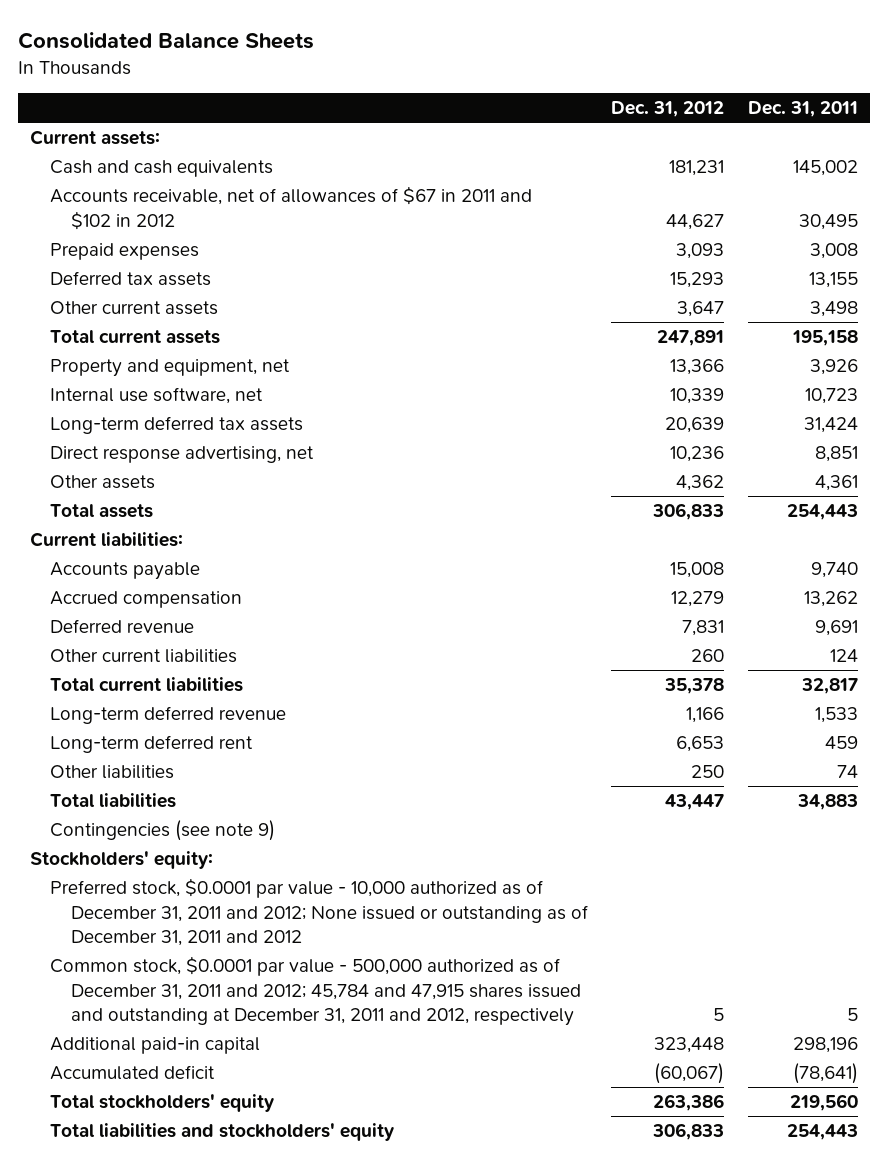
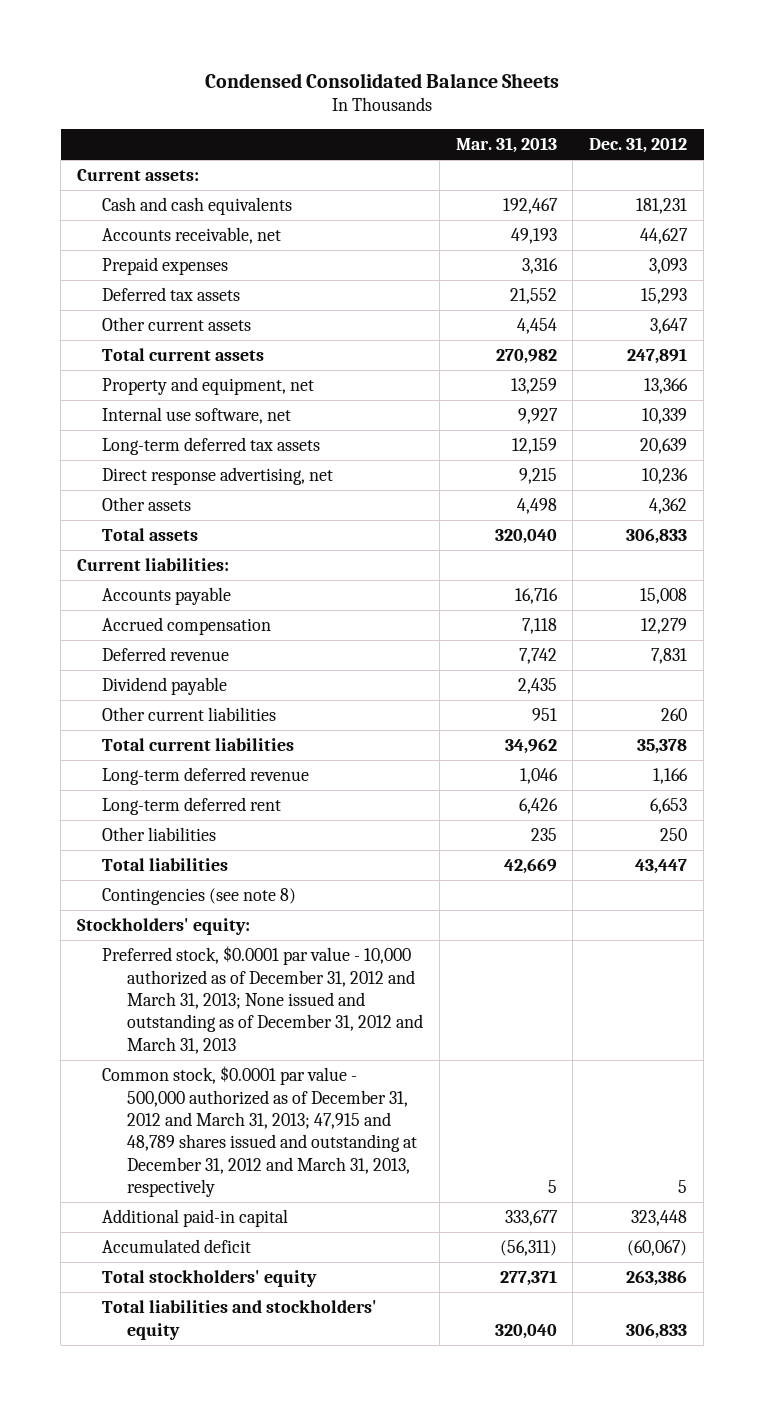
- Consolidated Balance Sheets
+ Condensed Consolidated Balance Sheets
- | Dec. 31, 2012 | Dec. 31, 2011
+ | Mar. 31, 2013 | Dec. 31, 2012
- Accounts receivable, net of allowances of $67 in 2011 and $102 in 2012 | 44,627 | 30,495
+ Accounts receivable, net | 49,193 | 44,627
+ Dividend payable | 2,435 |
- Contingencies (see note 9)
+ Contingencies (see note 8)
- Preferred stock, $0.0001 par value - 10,000 authorized as of December 31, 2011 and 2012; None issued or outstanding as of December 31, 2011 and 2012
- Common stock, $0.0001 par value - 500,000 authorized as of December 31, 2011 and 2012; 45,784 and 47,915 shares issued and outstanding at December 31, 2011 and 2012, respectively | 5 | 5
+ Preferred stock, $0.0001 par value - 10,000 authorized as of December 31, 2012 and March 31, 2013; None issued and outstanding as of December 31, 2012 and March 31, 2013
+ Common stock, $0.0001 par value - 500,000 authorized as of December 31, 2012 and March 31, 2013; 47,915 and 48,789 shares issued and outstanding at December 31, 2012 and March 31, 2013, respectively | 5 | 5

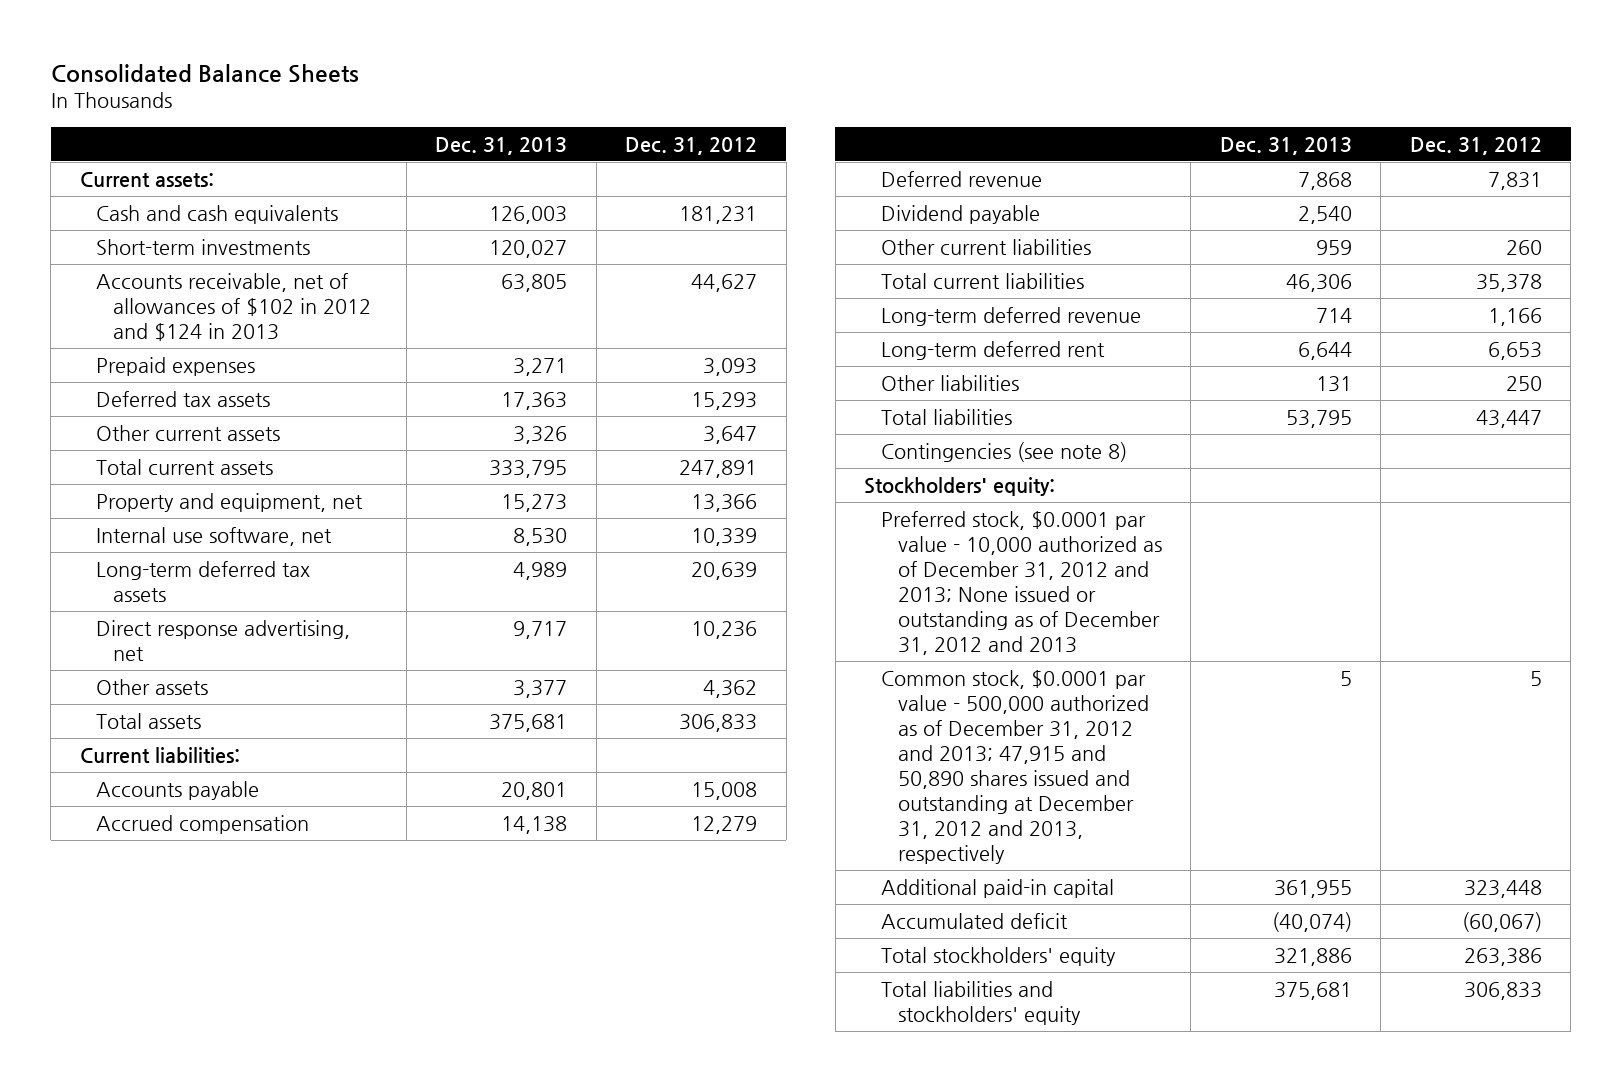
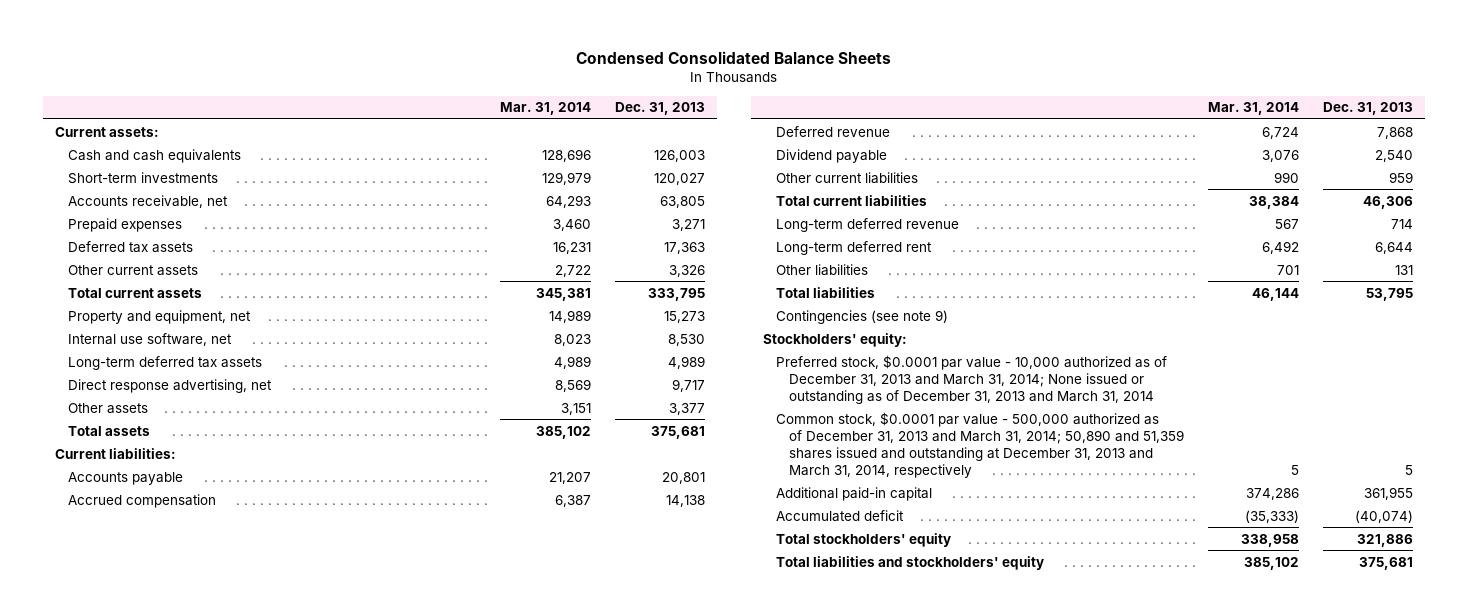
- Consolidated Balance Sheets
+ Condensed Consolidated Balance Sheets
- | Dec. 31, 2013 | Dec. 31, 2012
+ | Mar. 31, 2014 | Dec. 31, 2013
- Accounts receivable, net of allowances of $102 in 2012 and $124 in 2013 | 63,805 | 44,627
+ Accounts receivable, net | 64,293 | 63,805
- Contingencies (see note 8)
+ Contingencies (see note 9)
- Preferred stock, $0.0001 par value - 10,000 authorized as of December 31, 2012 and 2013; None issued or outstanding as of December 31, 2012 and 2013
- Common stock, $0.0001 par value - 500,000 authorized as of December 31, 2012 and 2013; 47,915 and 50,890 shares issued and outstanding at December 31, 2012 and 2013, respectively | 5 | 5
+ Preferred stock, $0.0001 par value - 10,000 authorized as of December 31, 2013 and March 31, 2014; None issued or outstanding as of December 31, 2013 and March 31, 2014
+ Common stock, $0.0001 par value - 500,000 authorized as of December 31, 2013 and March 31, 2014; 50,890 and 51,359 shares issued and outstanding at December 31, 2013 and March 31, 2014, respectively | 5 | 5

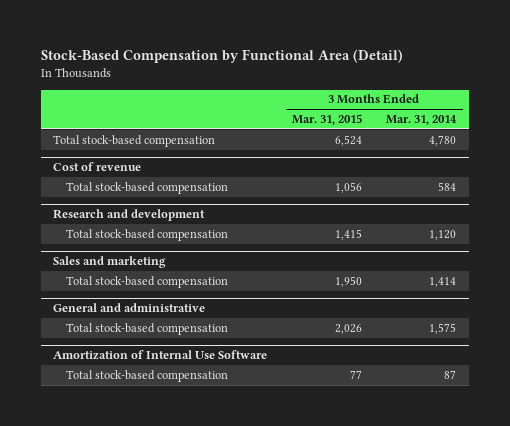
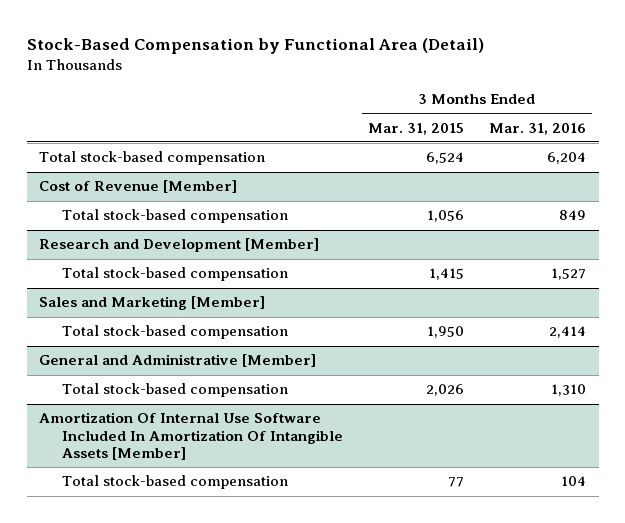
- | 3 Months Ended Mar. 31, 2015 | 3 Months Ended Mar. 31, 2014
+ | 3 Months Ended Mar. 31, 2015 | 3 Months Ended Mar. 31, 2016
- Cost of revenue
+ Cost of Revenue [Member]
- Research and development
+ Research and Development [Member]
- Sales and marketing
+ Sales and Marketing [Member]
- General and administrative
+ General and Administrative [Member]
- Amortization of Internal Use Software
+ Amortization Of Internal Use Software Included In Amortization Of Intangible Assets [Member]

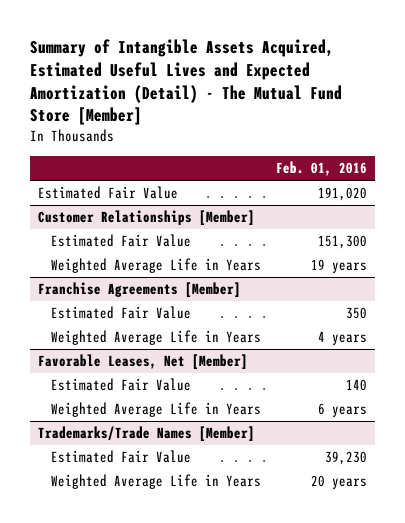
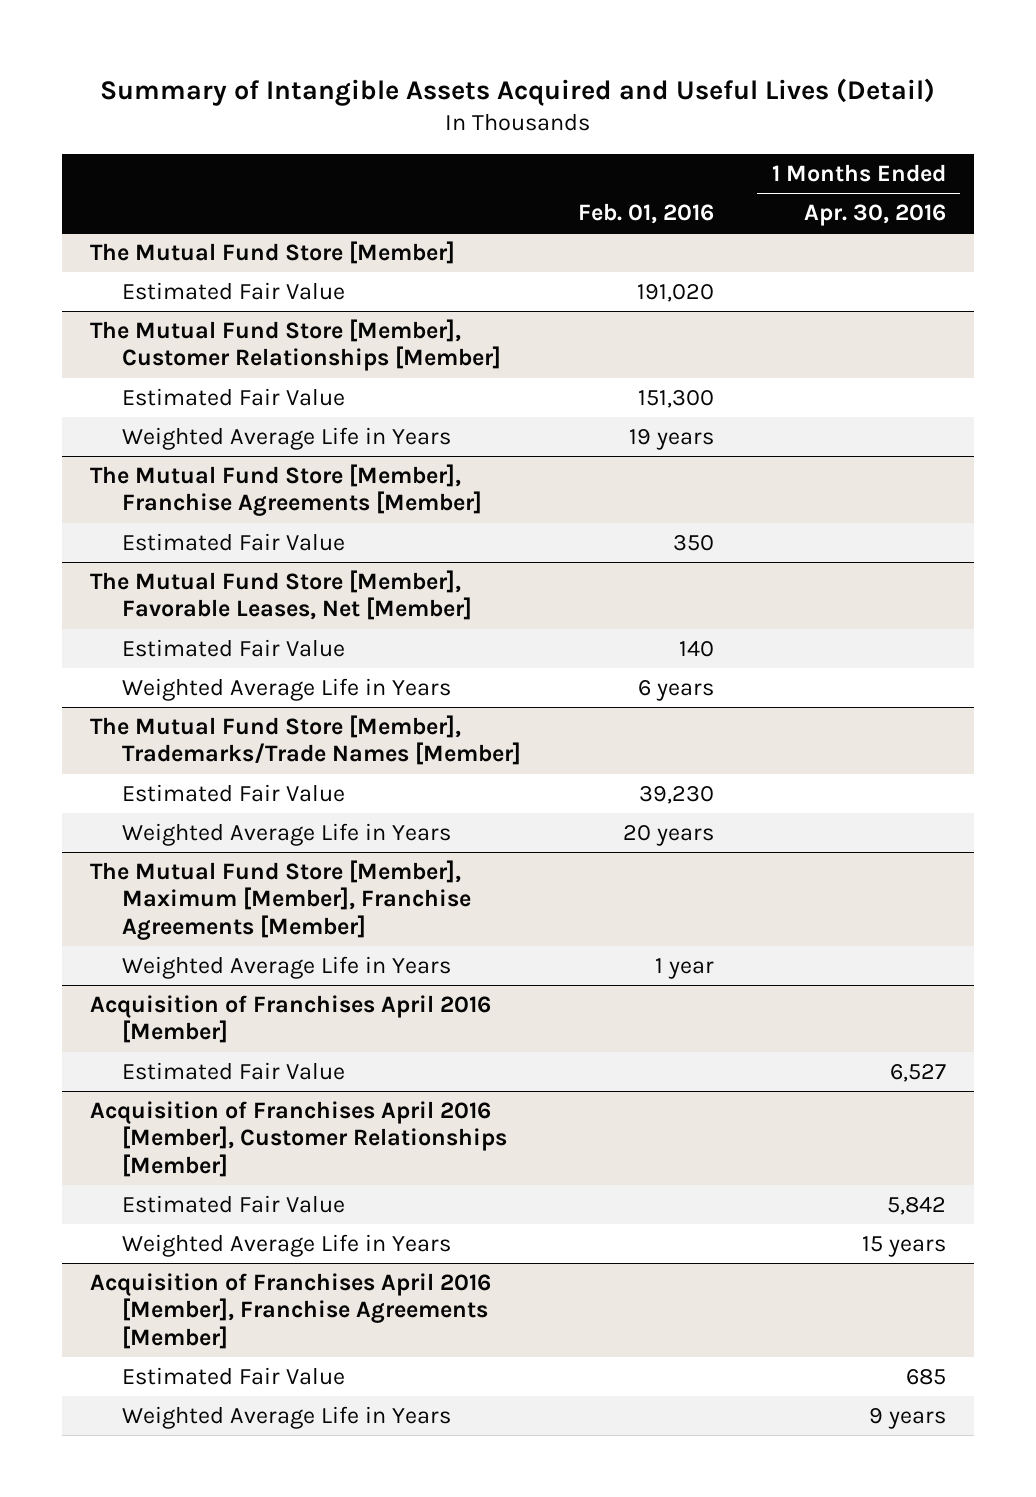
- Summary of Intangible Assets Acquired, Estimated Useful Lives and Expected Amortization (Detail) - The Mutual Fund Store [Member]
+ Summary of Intangible Assets Acquired and Useful Lives (Detail)
- | Feb. 01, 2016
+ | Feb. 01, 2016 | 1 Months Ended Apr. 30, 2016
+ The Mutual Fund Store [Member]
- Customer Relationships [Member]
+ The Mutual Fund Store [Member], Customer Relationships [Member]
- Franchise Agreements [Member]
+ The Mutual Fund Store [Member], Franchise Agreements [Member]
- Weighted Average Life in Years | 4 years
- Favorable Leases, Net [Member]
+ The Mutual Fund Store [Member], Favorable Leases, Net [Member]
- Trademarks/Trade Names [Member]
+ The Mutual Fund Store [Member], Trademarks/Trade Names [Member]
+ The Mutual Fund Store [Member], Maximum [Member], Franchise Agreements [Member]
+ Weighted Average Life in Years | 1 year |
+ Acquisition of Franchises April 2016 [Member]
+ Estimated Fair Value | | 6,527
+ Acquisition of Franchises April 2016 [Member], Customer Relationships [Member]
+ Estimated Fair Value | | 5,842
+ Weighted Average Life in Years | | 15 years
+ Acquisition of Franchises April 2016 [Member], Franchise Agreements [Member]
+ Estimated Fair Value | | 685
+ Weighted Average Life in Years | | 9 years

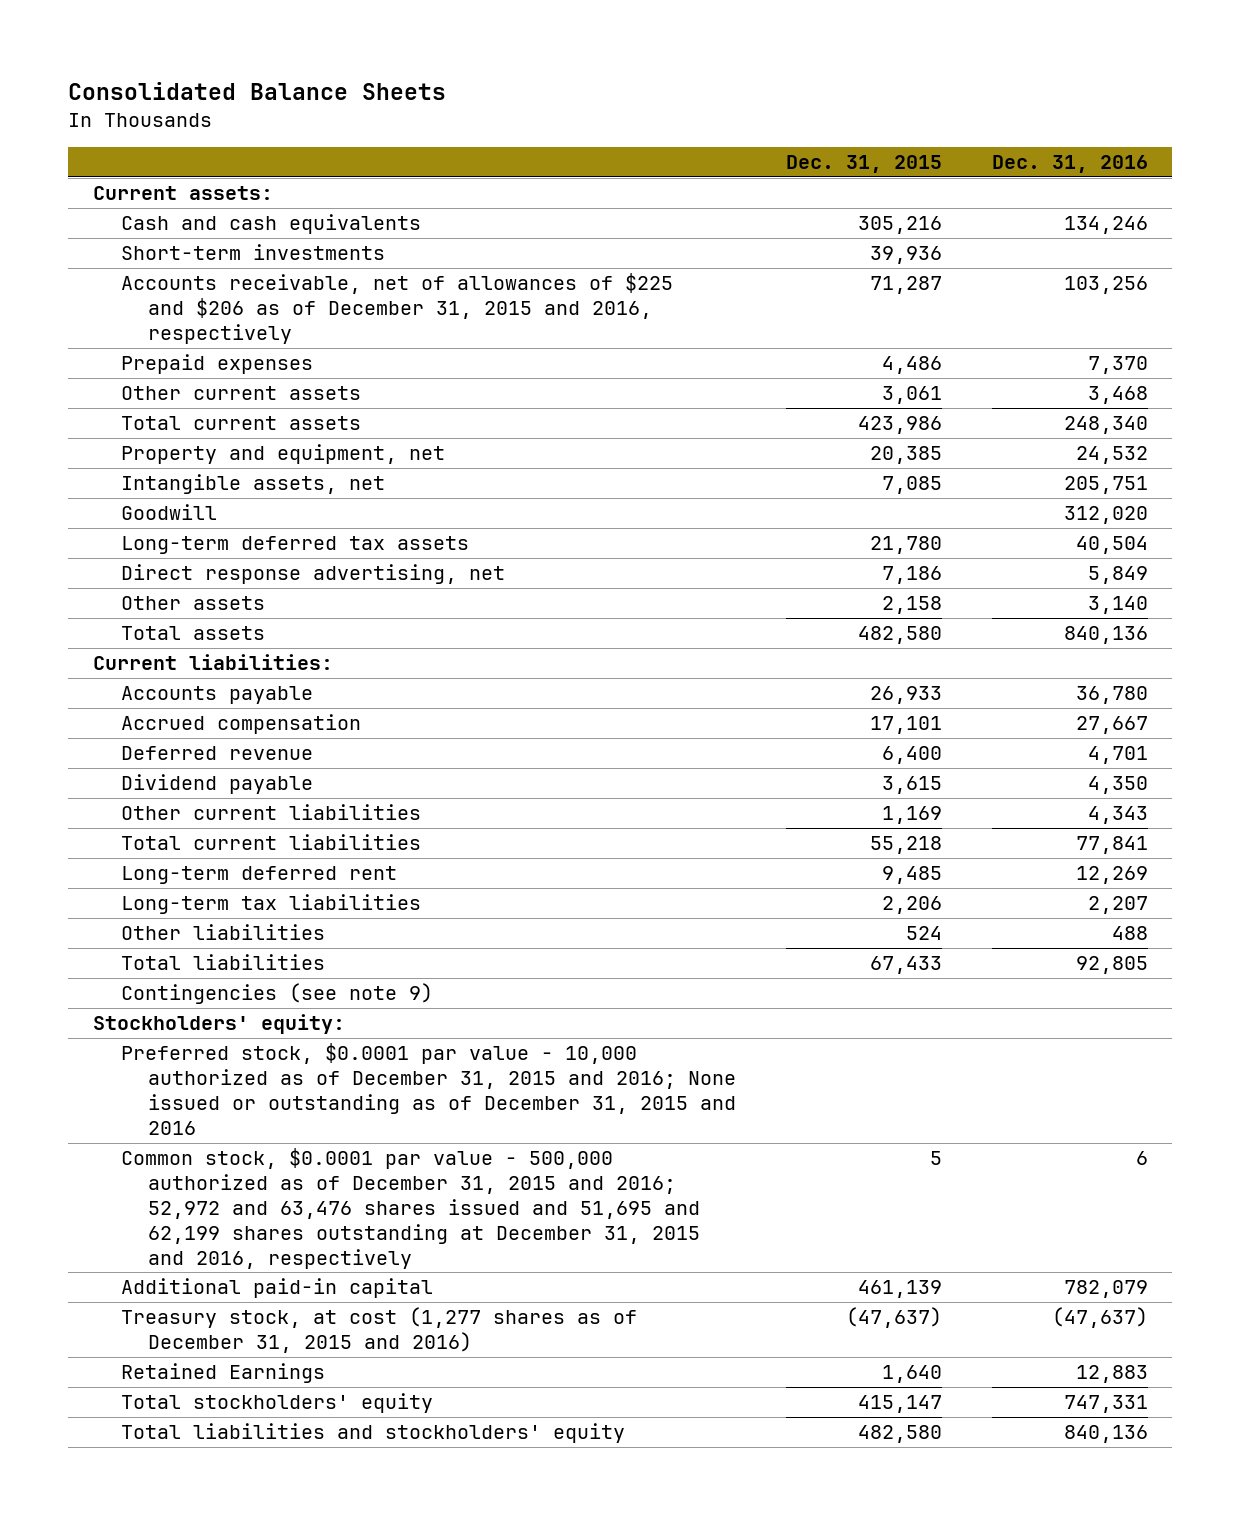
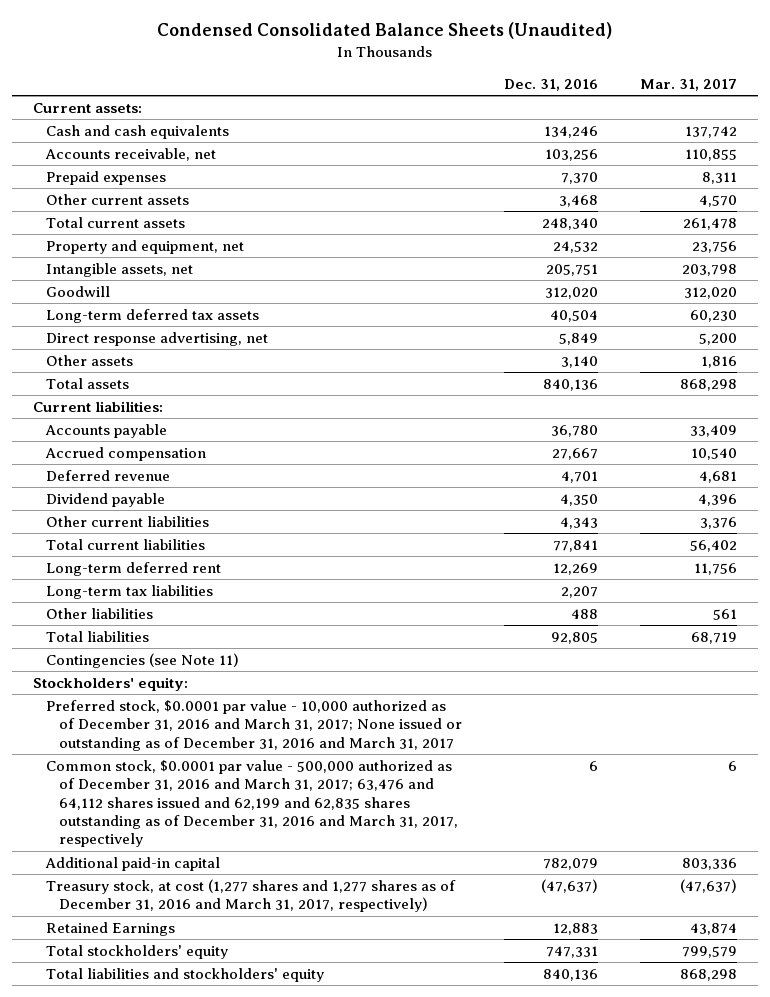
- Consolidated Balance Sheets
+ Condensed Consolidated Balance Sheets (Unaudited)
- | Dec. 31, 2015 | Dec. 31, 2016
+ | Dec. 31, 2016 | Mar. 31, 2017
- Short-term investments | 39,936 |
- Accounts receivable, net of allowances of $225 and $206 as of December 31, 2015 and 2016, respectively | 71,287 | 103,256
+ Accounts receivable, net | 103,256 | 110,855
- Contingencies (see note 9)
+ Contingencies (see Note 11)
- Preferred stock, $0.0001 par value - 10,000 authorized as of December 31, 2015 and 2016; None issued or outstanding as of December 31, 2015 and 2016
- Common stock, $0.0001 par value - 500,000 authorized as of December 31, 2015 and 2016; 52,972 and 63,476 shares issued and 51,695 and 62,199 shares outstanding at December 31, 2015 and 2016, respectively | 5 | 6
+ Preferred stock, $0.0001 par value - 10,000 authorized as of December 31, 2016 and March 31, 2017; None issued or outstanding as of December 31, 2016 and March 31, 2017
+ Common stock, $0.0001 par value - 500,000 authorized as of December 31, 2016 and March 31, 2017; 63,476 and 64,112 shares issued and 62,199 and 62,835 shares outstanding as of December 31, 2016 and March 31, 2017, respectively | 6 | 6
- Treasury stock, at cost (1,277 shares as of December 31, 2015 and 2016) | (47,637) | (47,637)
+ Treasury stock, at cost (1,277 shares and 1,277 shares as of December 31, 2016 and March 31, 2017, respectively) | (47,637) | (47,637)

